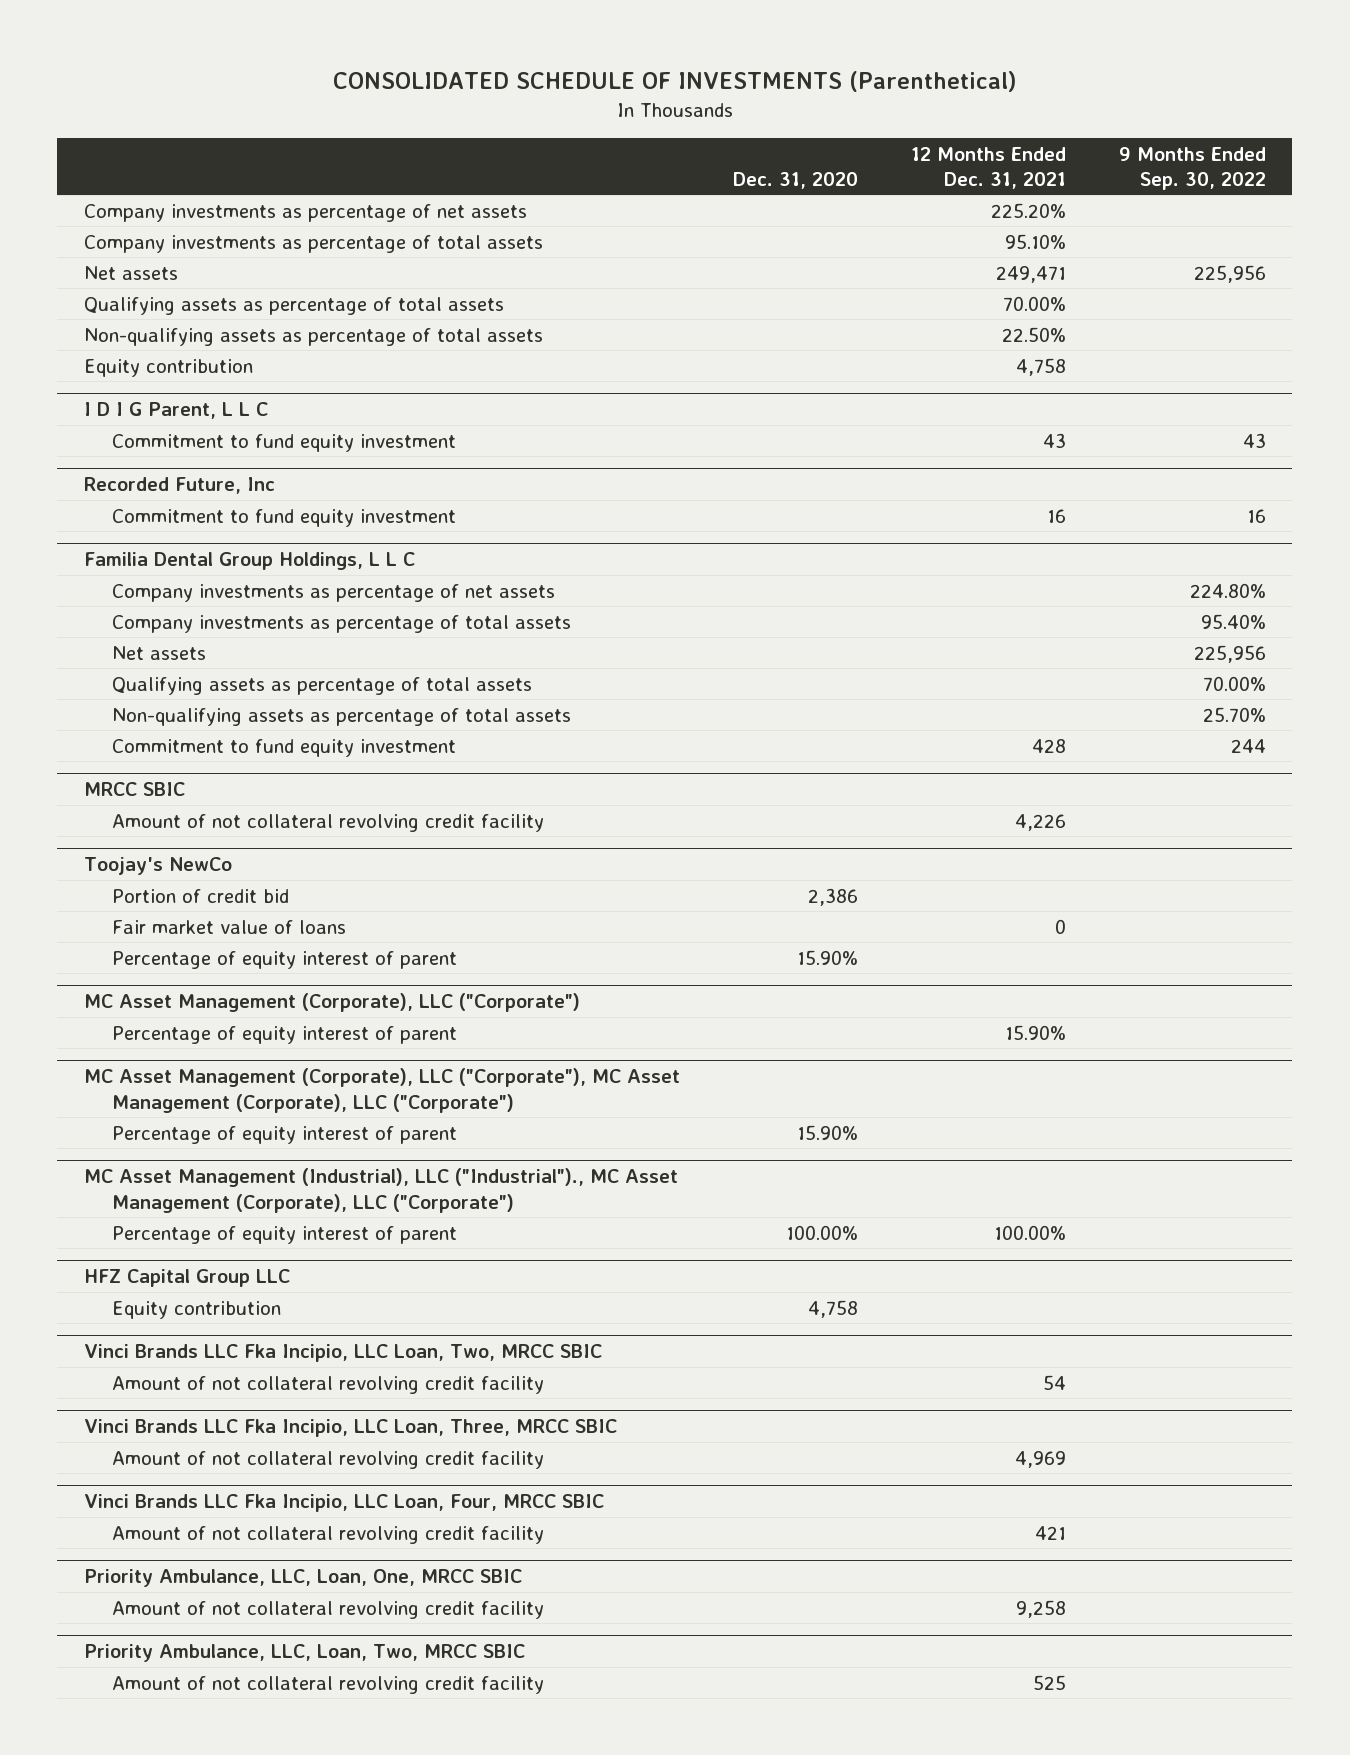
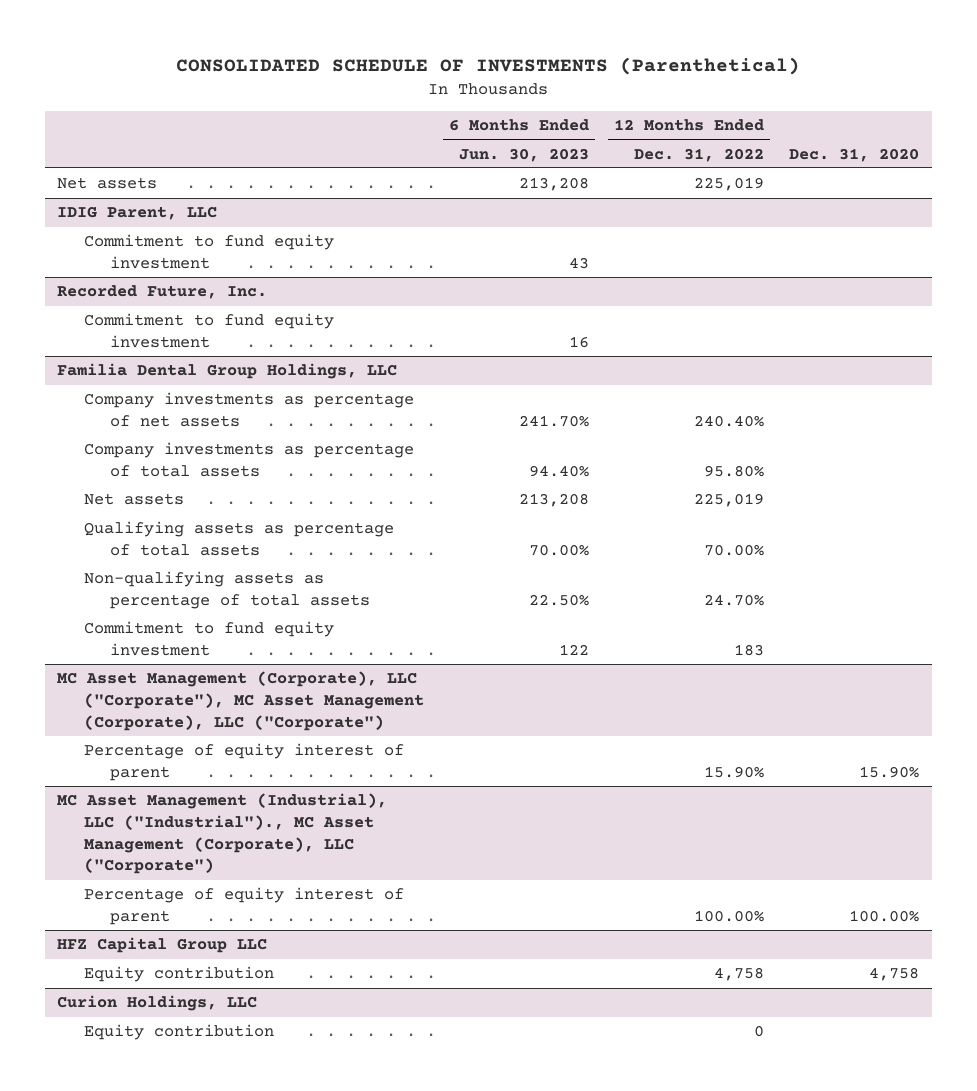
- | Dec. 31, 2020 | 12 Months Ended Dec. 31, 2021 | 9 Months Ended Sep. 30, 2022
+ | 6 Months Ended Jun. 30, 2023 | 12 Months Ended Dec. 31, 2022 | Dec. 31, 2020
- Company investments as percentage of net assets | | 225.20% |
- Company investments as percentage of total assets | | 95.10% |
- Qualifying assets as percentage of total assets | | 70.00% |
- Non-qualifying assets as percentage of total assets | | 22.50% |
- Equity contribution | | 4,758 |
- I D I G Parent, L L C
+ IDIG Parent, LLC
- Recorded Future, Inc
+ Recorded Future, Inc.
- Familia Dental Group Holdings, L L C
+ Familia Dental Group Holdings, LLC
- MRCC SBIC
- Amount of not collateral revolving credit facility | | 4,226 |
- Toojay's NewCo
- Portion of credit bid | 2,386 | |
- Fair market value of loans | | 0 |
- Percentage of equity interest of parent | 15.90% | |
- MC Asset Management (Corporate), LLC ("Corporate")
- Percentage of equity interest of parent | | 15.90% |
- Vinci Brands LLC Fka Incipio, LLC Loan, Two, MRCC SBIC
- Amount of not collateral revolving credit facility | | 54 |
- Vinci Brands LLC Fka Incipio, LLC Loan, Three, MRCC SBIC
- Amount of not collateral revolving credit facility | | 4,969 |
- Vinci Brands LLC Fka Incipio, LLC Loan, Four, MRCC SBIC
- Amount of not collateral revolving credit facility | | 421 |
- Priority Ambulance, LLC, Loan, One, MRCC SBIC
- Amount of not collateral revolving credit facility | | 9,258 |
- Priority Ambulance, LLC, Loan, Two, MRCC SBIC
- Amount of not collateral revolving credit facility | | 525 |
+ Curion Holdings, LLC
+ Equity contribution | | 0 |

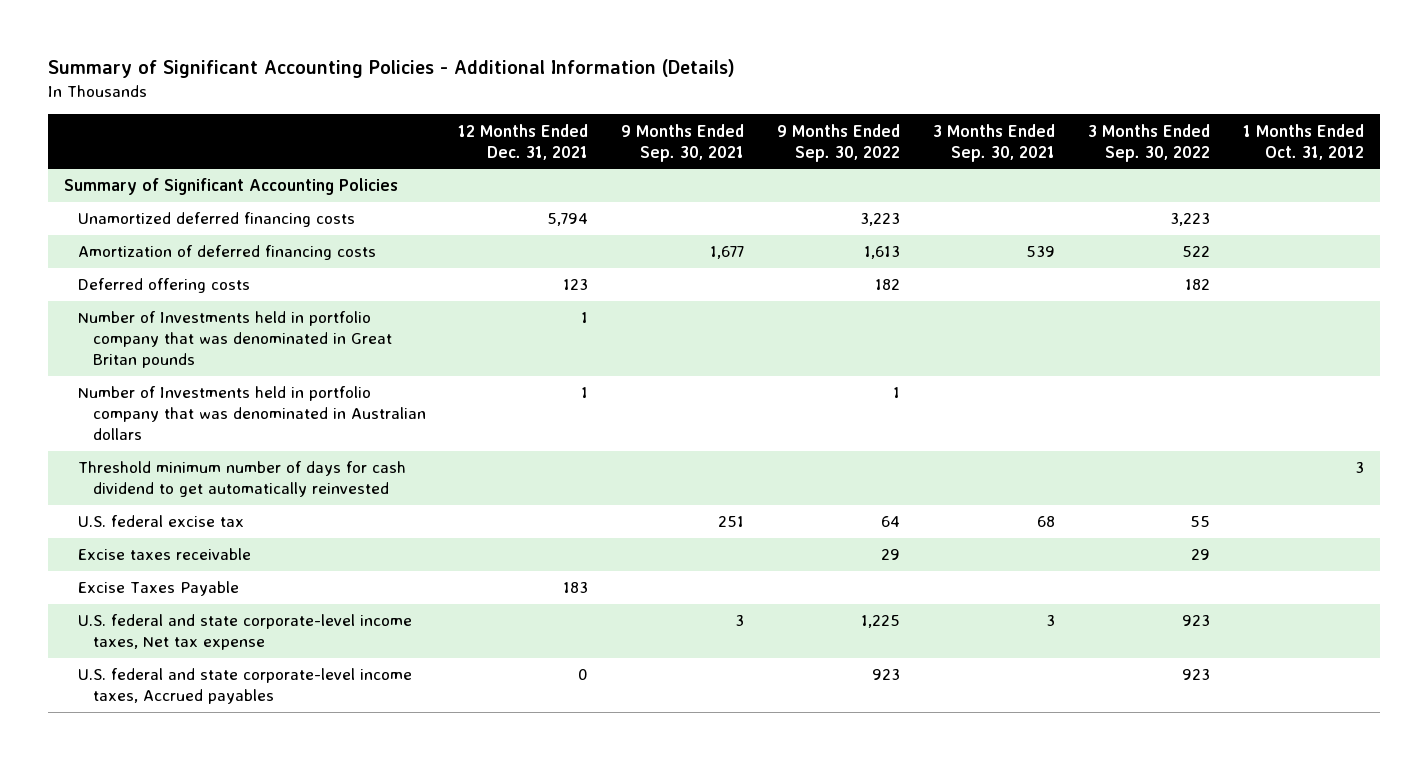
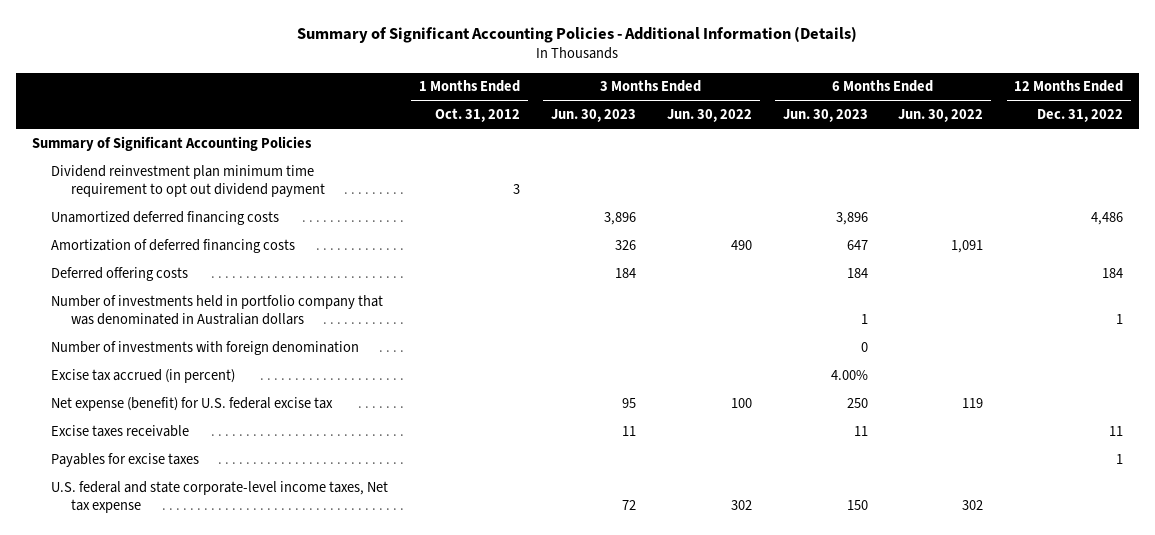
- | 12 Months Ended Dec. 31, 2021 | 9 Months Ended Sep. 30, 2021 | 9 Months Ended Sep. 30, 2022 | 3 Months Ended Sep. 30, 2021 | 3 Months Ended Sep. 30, 2022 | 1 Months Ended Oct. 31, 2012
+ | 1 Months Ended Oct. 31, 2012 | 3 Months Ended Jun. 30, 2023 | 3 Months Ended Jun. 30, 2022 | 6 Months Ended Jun. 30, 2023 | 6 Months Ended Jun. 30, 2022 | 12 Months Ended Dec. 31, 2022
+ Dividend reinvestment plan minimum time requirement to opt out dividend payment | 3 | | | | |
- Number of Investments held in portfolio company that was denominated in Great Britan pounds | 1 | | | | |
- Number of Investments held in portfolio company that was denominated in Australian dollars | 1 | | 1 | | |
- Threshold minimum number of days for cash dividend to get automatically reinvested | | | | | | 3
- U.S. federal excise tax | | 251 | 64 | 68 | 55 |
+ Number of investments held in portfolio company that was denominated in Australian dollars | | | | 1 | | 1
+ Number of investments with foreign denomination | | | | 0 | |
+ Excise tax accrued (in percent) | | | | 4.00% | |
+ Net expense (benefit) for U.S. federal excise tax | | 95 | 100 | 250 | 119 |
- Excise Taxes Payable | 183 | | | | |
+ Payables for excise taxes | | | | | | 1
- U.S. federal and state corporate-level income taxes, Accrued payables | 0 | | 923 | | 923 |

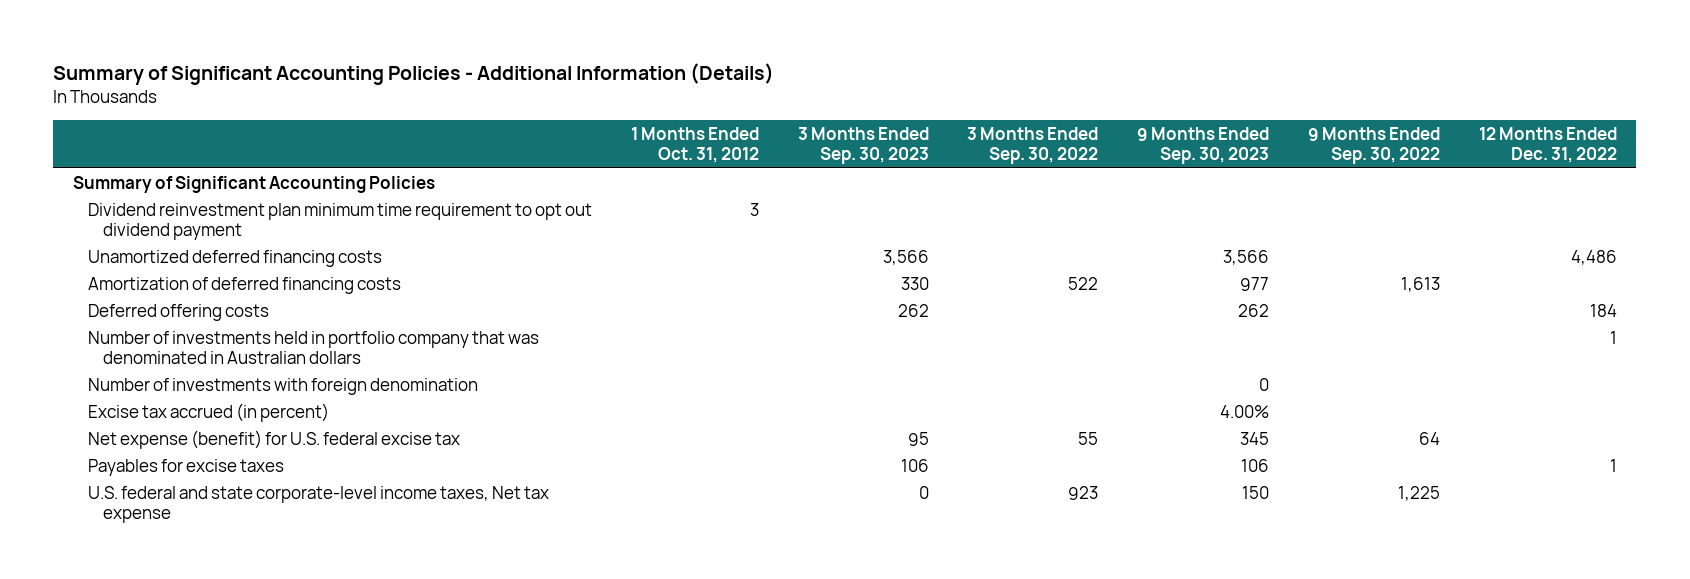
- | 1 Months Ended Oct. 31, 2012 | 3 Months Ended Jun. 30, 2023 | 3 Months Ended Jun. 30, 2022 | 6 Months Ended Jun. 30, 2023 | 6 Months Ended Jun. 30, 2022 | 12 Months Ended Dec. 31, 2022
+ | 1 Months Ended Oct. 31, 2012 | 3 Months Ended Sep. 30, 2023 | 3 Months Ended Sep. 30, 2022 | 9 Months Ended Sep. 30, 2023 | 9 Months Ended Sep. 30, 2022 | 12 Months Ended Dec. 31, 2022
- Excise taxes receivable | | 11 | | 11 | | 11

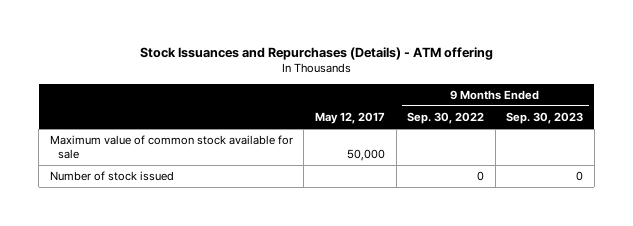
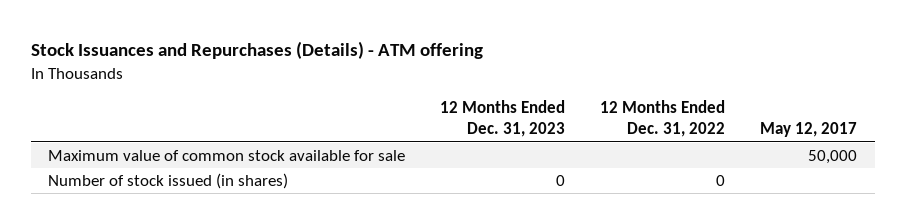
- | May 12, 2017 | 9 Months Ended Sep. 30, 2022 | 9 Months Ended Sep. 30, 2023
+ | 12 Months Ended Dec. 31, 2023 | 12 Months Ended Dec. 31, 2022 | May 12, 2017
- Number of stock issued | | 0 | 0
+ Number of stock issued (in shares) | 0 | 0 |

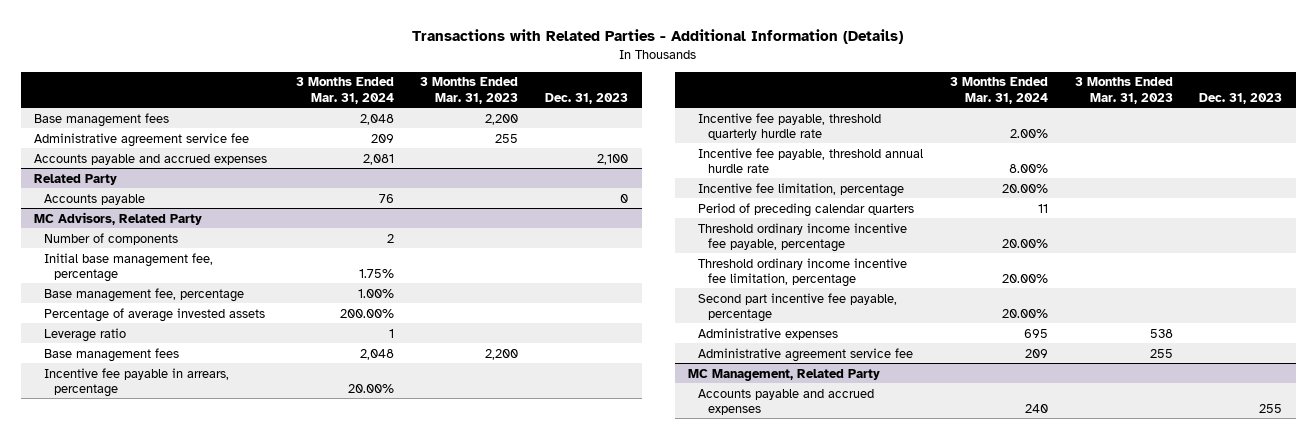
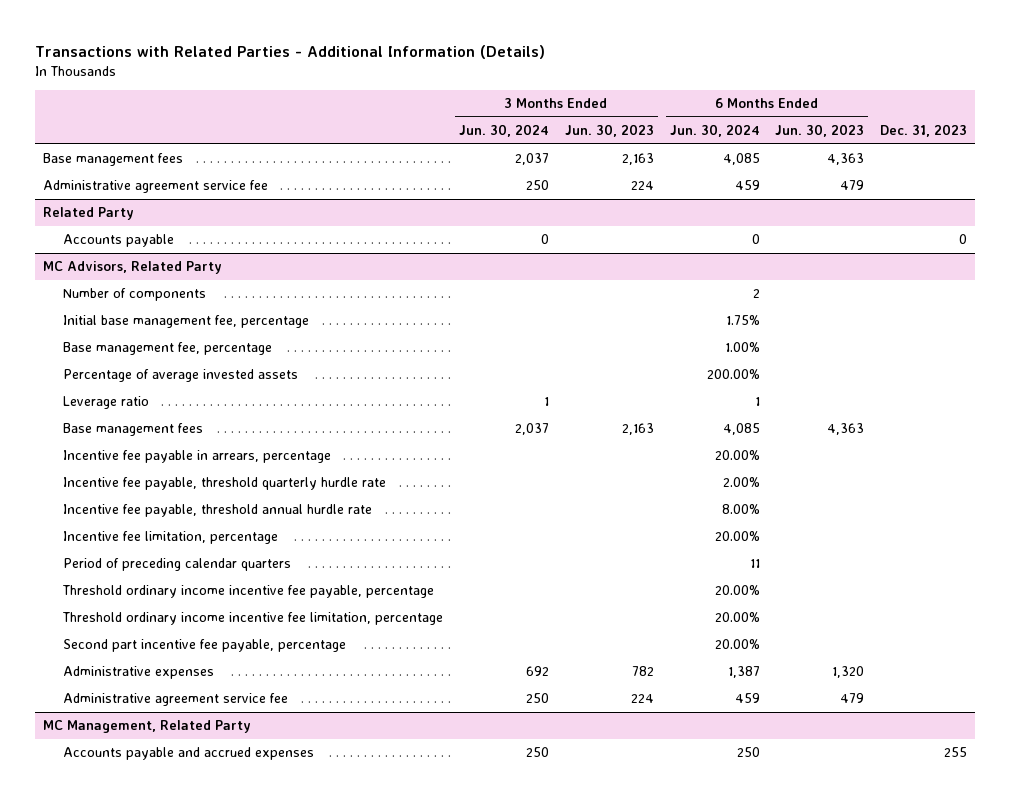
- | 3 Months Ended Mar. 31, 2024 | 3 Months Ended Mar. 31, 2023 | Dec. 31, 2023
+ | 3 Months Ended Jun. 30, 2024 | 3 Months Ended Jun. 30, 2023 | 6 Months Ended Jun. 30, 2024 | 6 Months Ended Jun. 30, 2023 | Dec. 31, 2023
- Accounts payable and accrued expenses | 2,081 | | 2,100

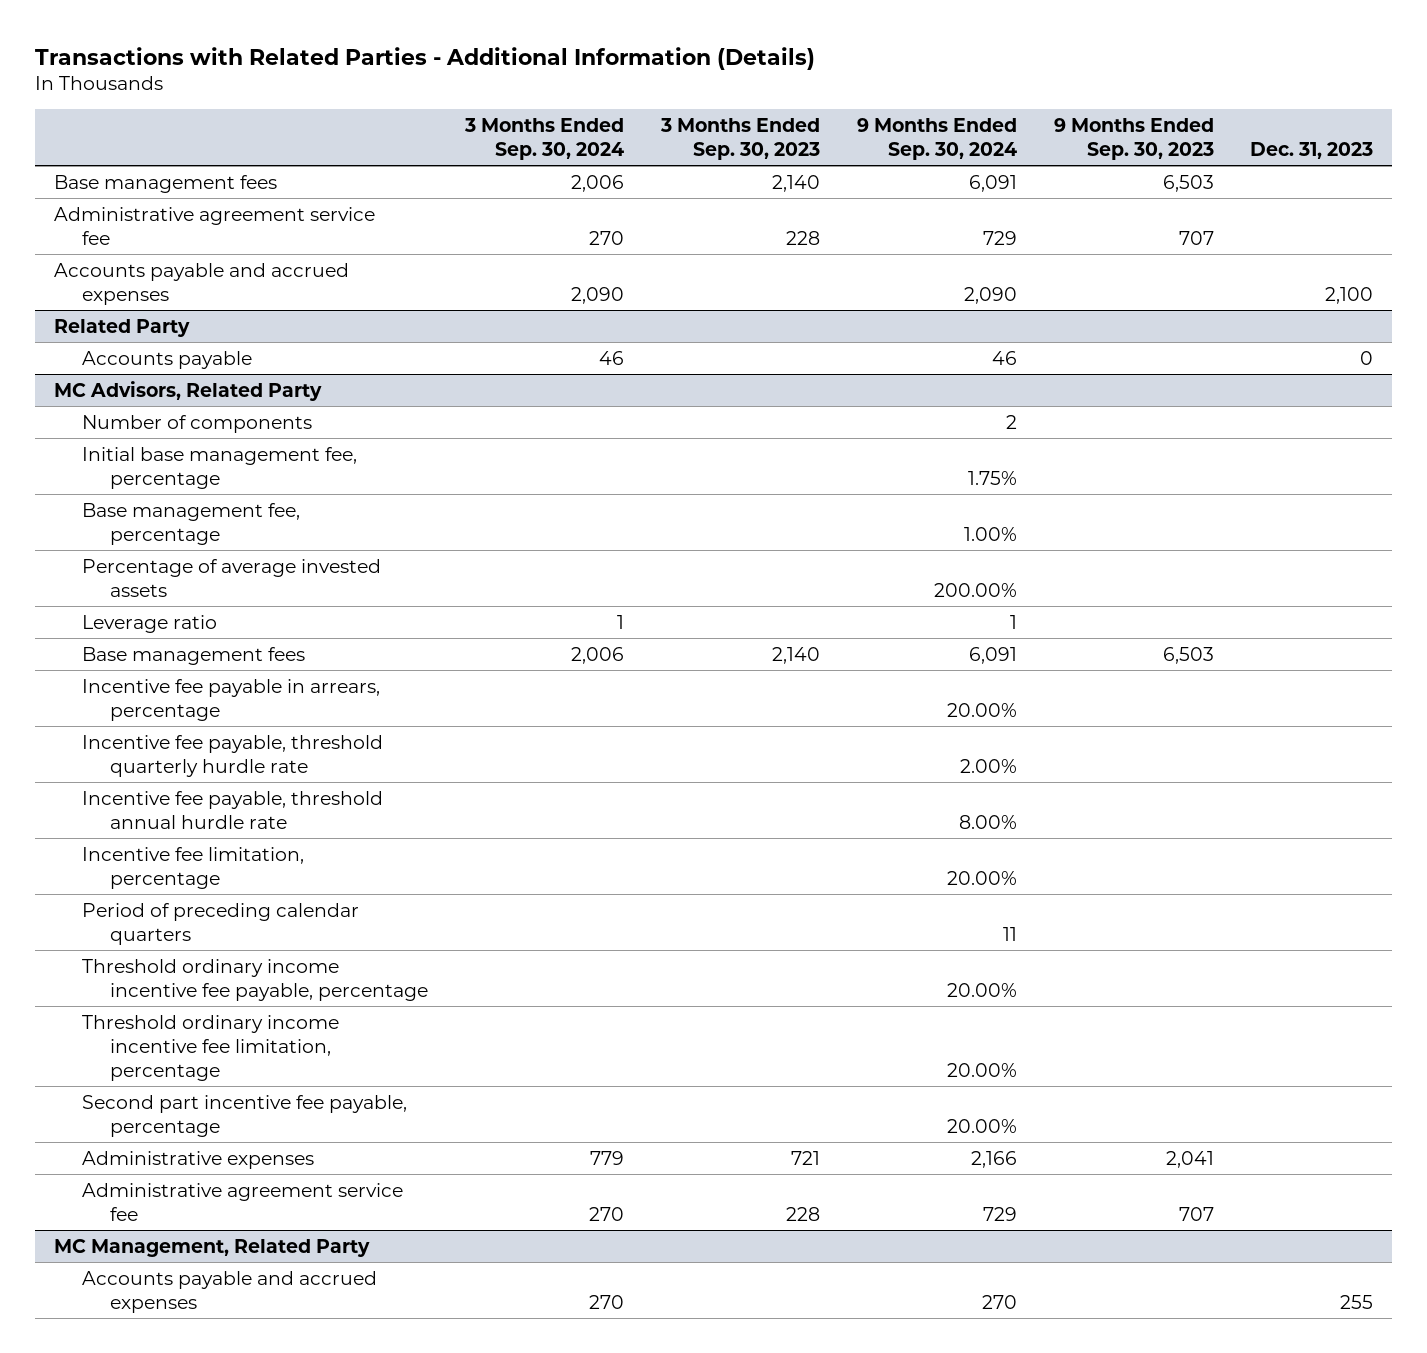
- | 3 Months Ended Jun. 30, 2024 | 3 Months Ended Jun. 30, 2023 | 6 Months Ended Jun. 30, 2024 | 6 Months Ended Jun. 30, 2023 | Dec. 31, 2023
+ | 3 Months Ended Sep. 30, 2024 | 3 Months Ended Sep. 30, 2023 | 9 Months Ended Sep. 30, 2024 | 9 Months Ended Sep. 30, 2023 | Dec. 31, 2023
+ Accounts payable and accrued expenses | 2,090 | | 2,090 | | 2,100

